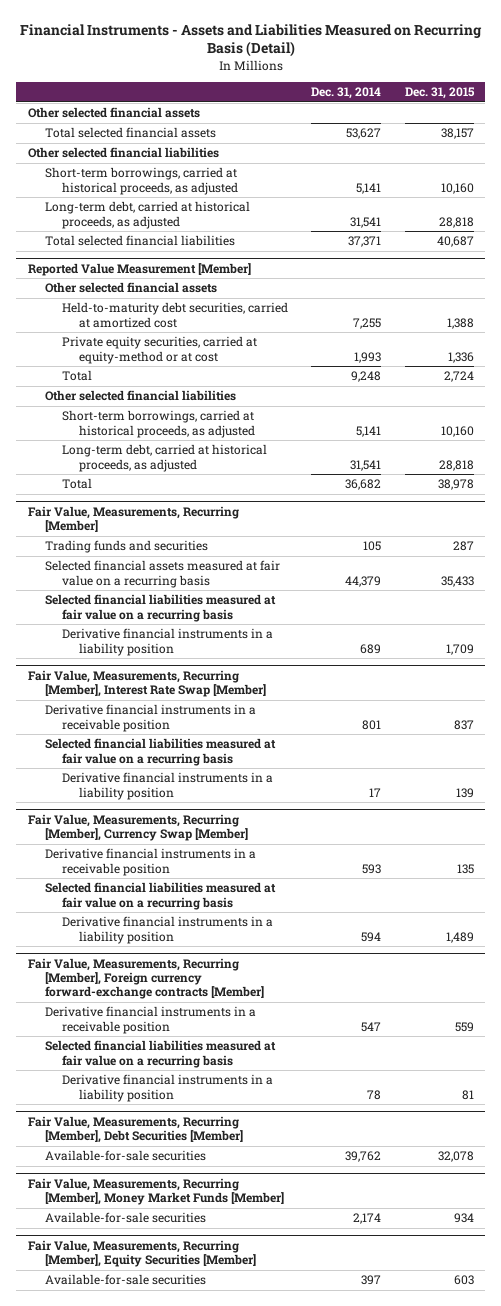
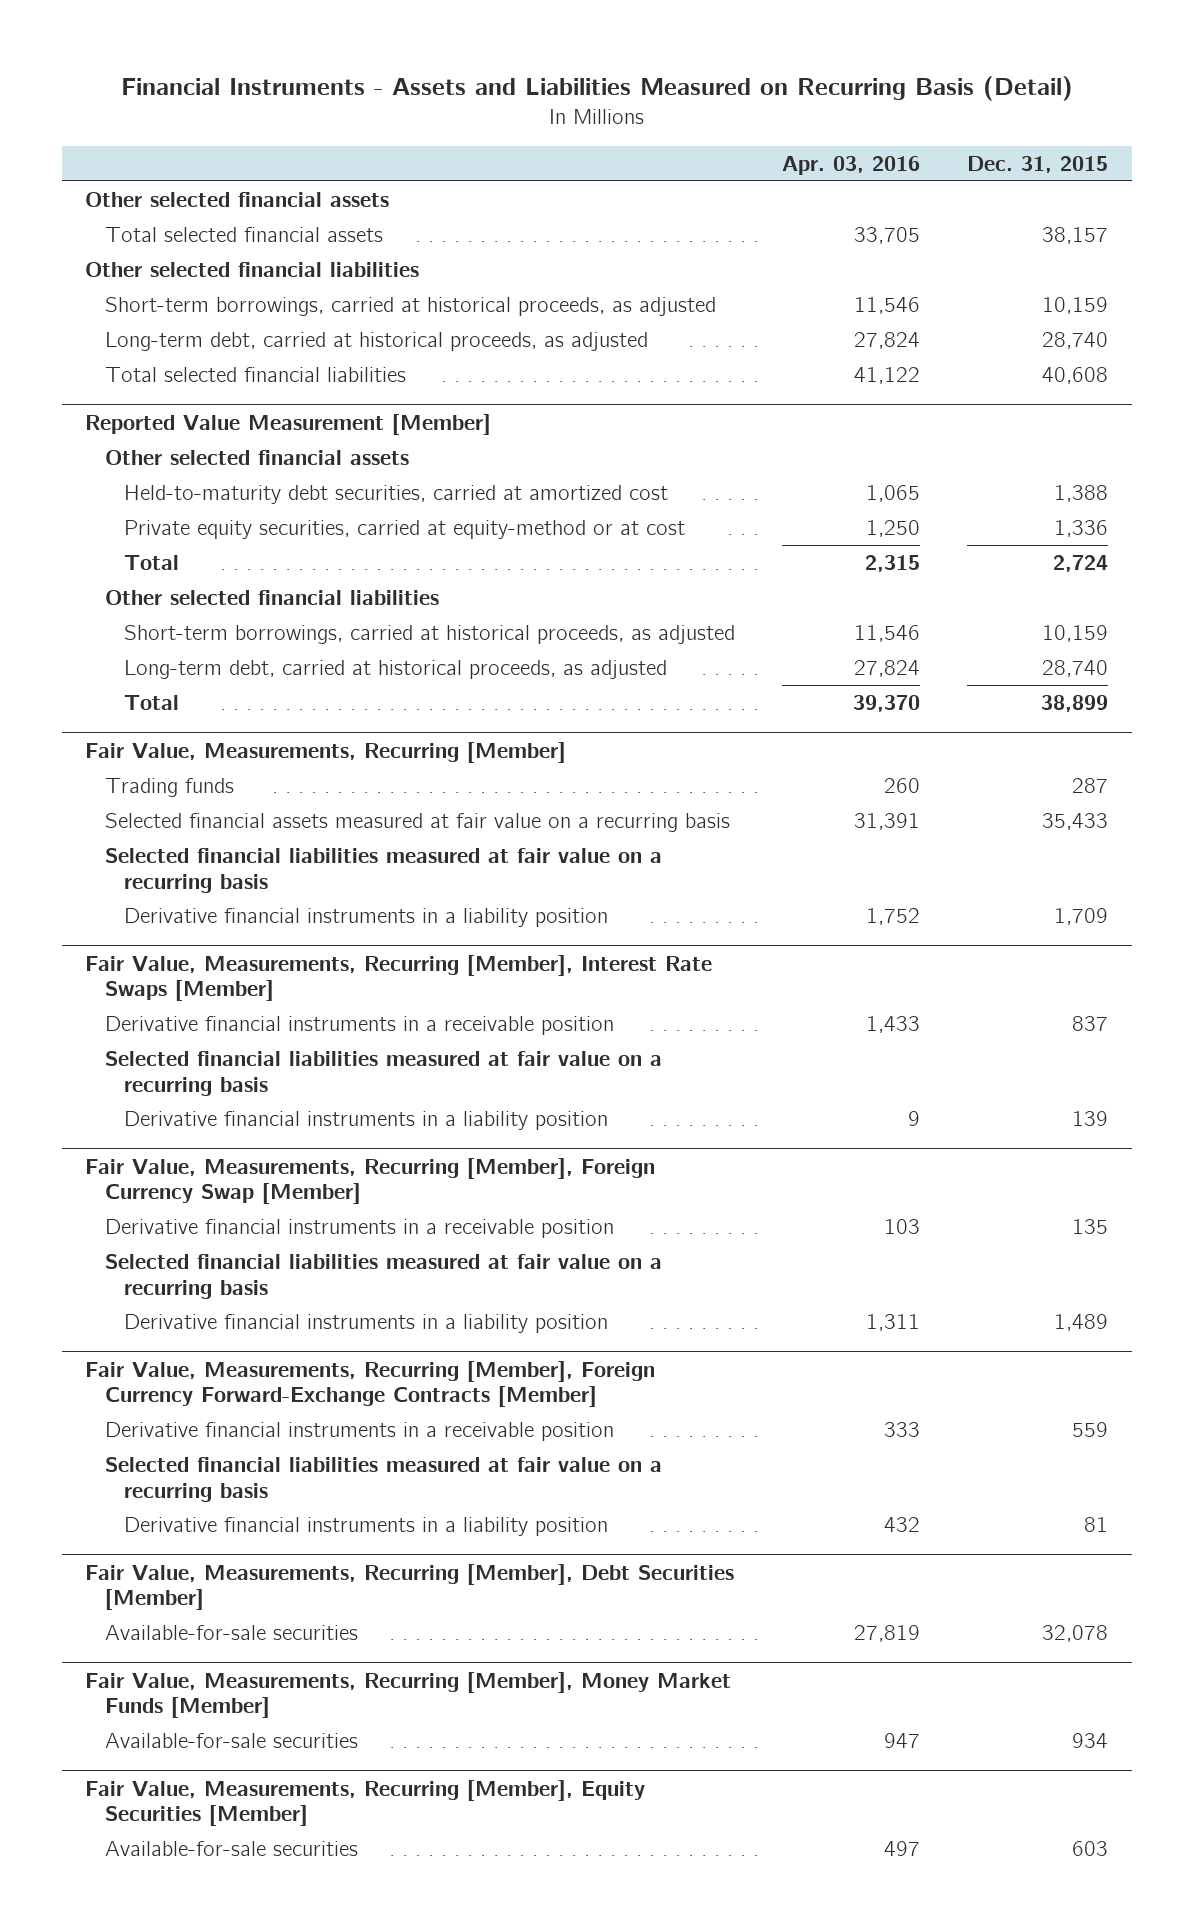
- | Dec. 31, 2014 | Dec. 31, 2015
+ | Apr. 03, 2016 | Dec. 31, 2015
- Short-term borrowings, carried at historical proceeds, as adjusted | 5,141 | 10,160
- Long-term debt, carried at historical proceeds, as adjusted | 31,541 | 28,818
- Total selected financial liabilities | 37,371 | 40,687
+ Short-term borrowings, carried at historical proceeds, as adjusted | 11,546 | 10,159
+ Long-term debt, carried at historical proceeds, as adjusted | 27,824 | 28,740
+ Total selected financial liabilities | 41,122 | 40,608
@ Reported Value Measurement [Member]
- Short-term borrowings, carried at historical proceeds, as adjusted | 5,141 | 10,160
- Long-term debt, carried at historical proceeds, as adjusted | 31,541 | 28,818
- Total | 36,682 | 38,978
+ Short-term borrowings, carried at historical proceeds, as adjusted | 11,546 | 10,159
+ Long-term debt, carried at historical proceeds, as adjusted | 27,824 | 28,740
+ Total | 39,370 | 38,899
@ Fair Value, Measurements, Recurring [Member]
- Trading funds and securities | 105 | 287
+ Trading funds | 260 | 287
- Fair Value, Measurements, Recurring [Member], Interest Rate Swap [Member]
+ Fair Value, Measurements, Recurring [Member], Interest Rate Swaps [Member]
- Fair Value, Measurements, Recurring [Member], Currency Swap [Member]
+ Fair Value, Measurements, Recurring [Member], Foreign Currency Swap [Member]
- Fair Value, Measurements, Recurring [Member], Foreign currency forward-exchange contracts [Member]
+ Fair Value, Measurements, Recurring [Member], Foreign Currency Forward-Exchange Contracts [Member]

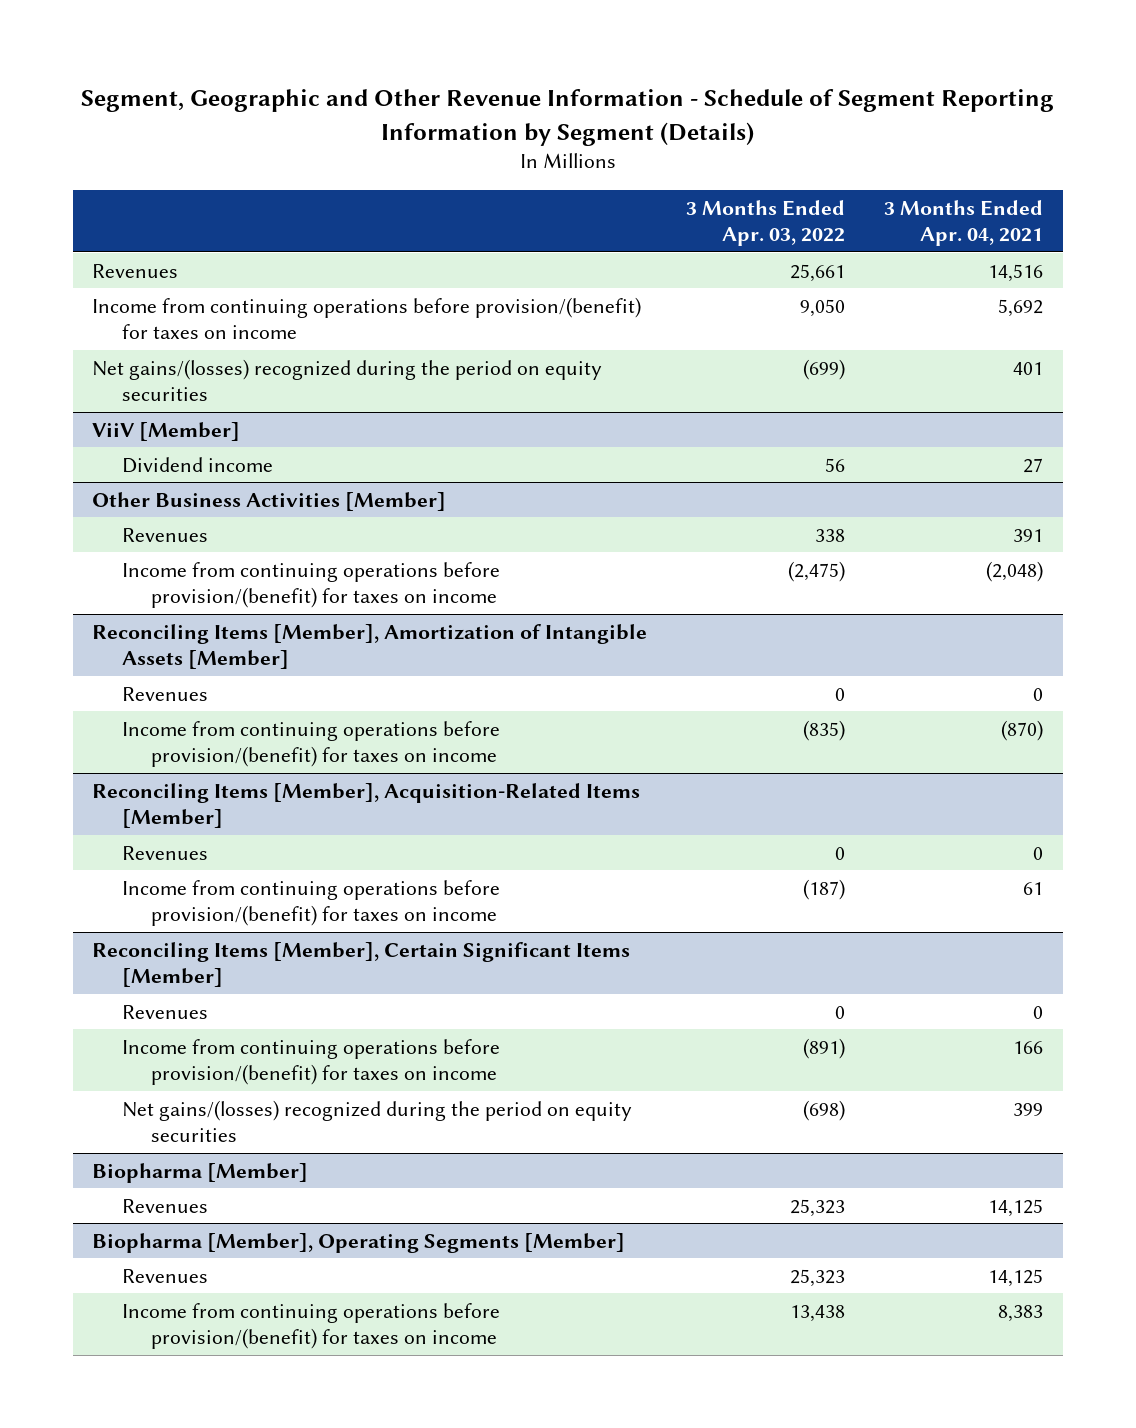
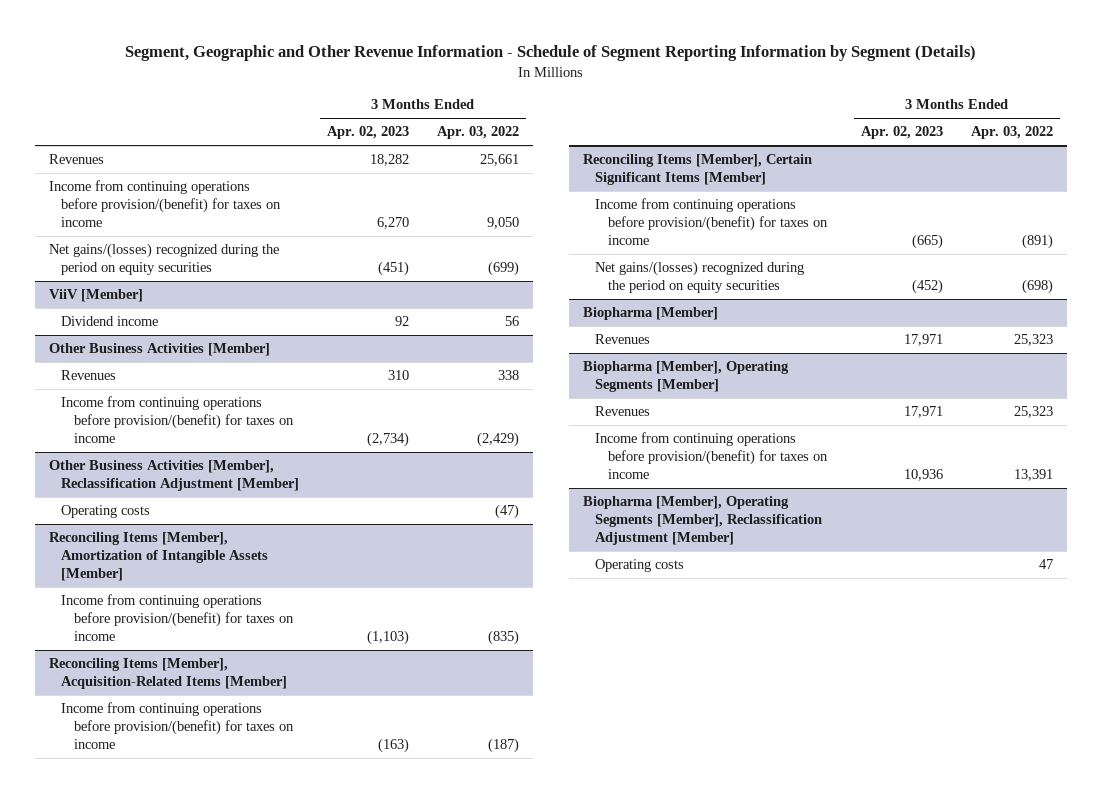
- | 3 Months Ended Apr. 03, 2022 | 3 Months Ended Apr. 04, 2021
+ | 3 Months Ended Apr. 02, 2023 | 3 Months Ended Apr. 03, 2022
@ Other Business Activities [Member]
- Income from continuing operations before provision/(benefit) for taxes on income | (2,475) | (2,048)
+ Income from continuing operations before provision/(benefit) for taxes on income | (2,734) | (2,429)
+ Other Business Activities [Member], Reclassification Adjustment [Member]
+ Operating costs | | (47)
@ Reconciling Items [Member], Amortization of Intangible Assets [Member]
- Revenues | 0 | 0
@ Reconciling Items [Member], Acquisition-Related Items [Member]
- Revenues | 0 | 0
@ Reconciling Items [Member], Certain Significant Items [Member]
- Revenues | 0 | 0
@ Biopharma [Member], Operating Segments [Member]
- Income from continuing operations before provision/(benefit) for taxes on income | 13,438 | 8,383
+ Income from continuing operations before provision/(benefit) for taxes on income | 10,936 | 13,391
+ Biopharma [Member], Operating Segments [Member], Reclassification Adjustment [Member]
+ Operating costs | | 47

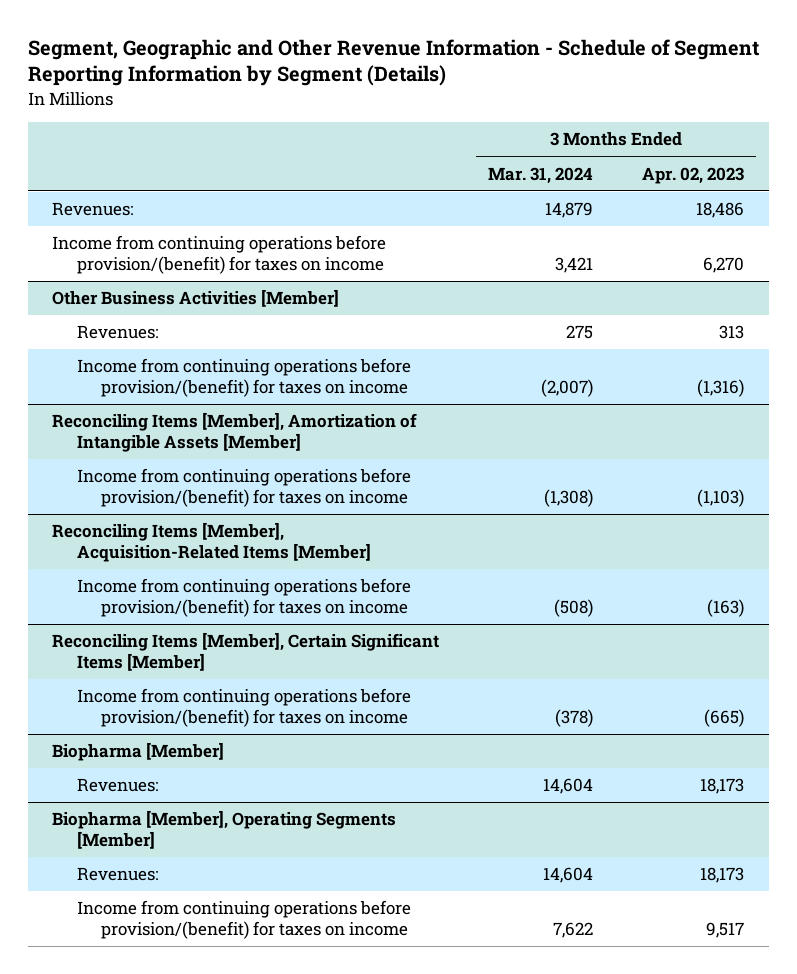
- | 3 Months Ended Apr. 02, 2023 | 3 Months Ended Apr. 03, 2022
+ | 3 Months Ended Mar. 31, 2024 | 3 Months Ended Apr. 02, 2023
- Revenues | 18,282 | 25,661
+ Revenues: | 14,879 | 18,486
- Net gains/(losses) recognized during the period on equity securities | (451) | (699)
- ViiV [Member]
- Dividend income | 92 | 56
@ Other Business Activities [Member]
- Revenues | 310 | 338
- Income from continuing operations before provision/(benefit) for taxes on income | (2,734) | (2,429)
- Other Business Activities [Member], Reclassification Adjustment [Member]
- Operating costs | | (47)
@ Other Business Activities [Member]
+ Revenues: | 275 | 313
+ Income from continuing operations before provision/(benefit) for taxes on income | (2,007) | (1,316)
@ Reconciling Items [Member], Certain Significant Items [Member]
- Net gains/(losses) recognized during the period on equity securities | (452) | (698)
@ Biopharma [Member]
- Revenues | 17,971 | 25,323
+ Revenues: | 14,604 | 18,173
@ Biopharma [Member], Operating Segments [Member]
- Revenues | 17,971 | 25,323
- Income from continuing operations before provision/(benefit) for taxes on income | 10,936 | 13,391
- Biopharma [Member], Operating Segments [Member], Reclassification Adjustment [Member]
- Operating costs | | 47
@ Biopharma [Member], Operating Segments [Member]
+ Revenues: | 14,604 | 18,173
+ Income from continuing operations before provision/(benefit) for taxes on income | 7,622 | 9,517

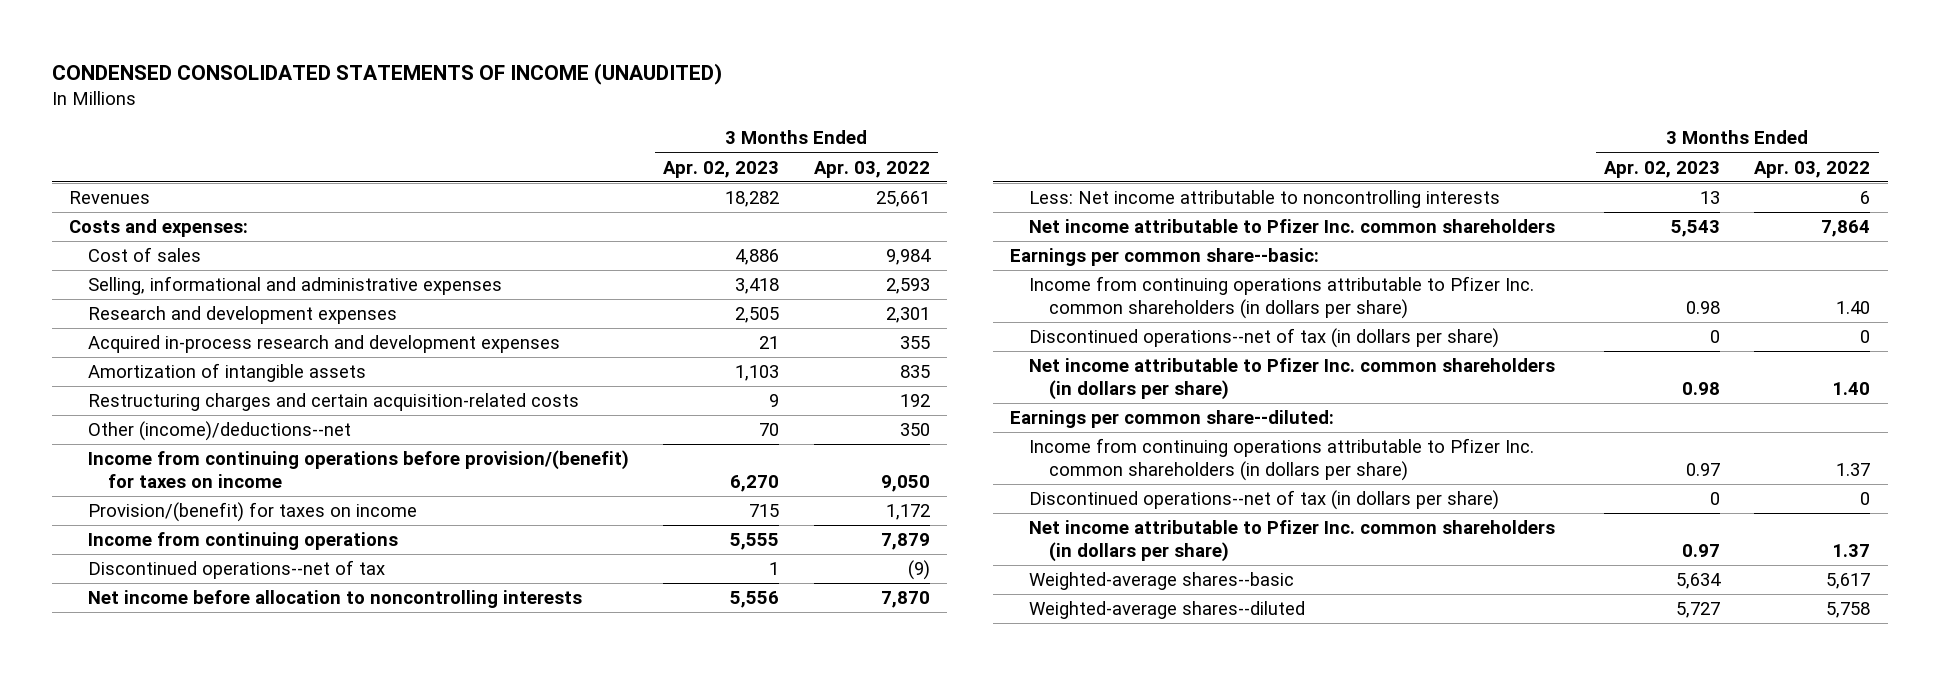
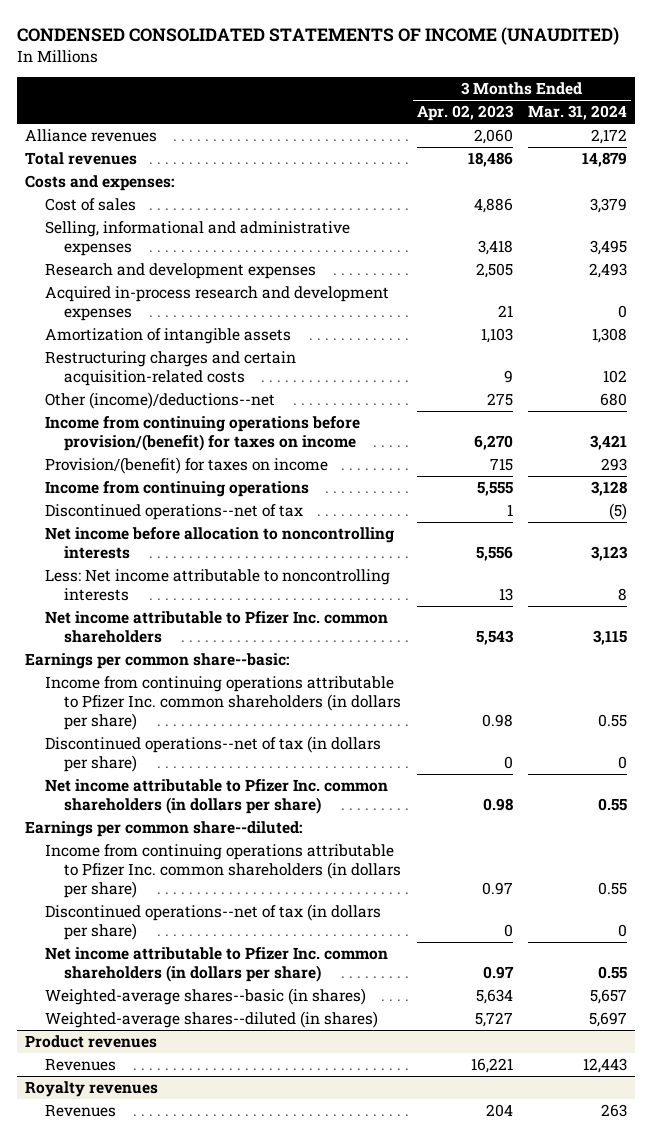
- | 3 Months Ended Apr. 02, 2023 | 3 Months Ended Apr. 03, 2022
+ | 3 Months Ended Apr. 02, 2023 | 3 Months Ended Mar. 31, 2024
- Revenues | 18,282 | 25,661
+ Alliance revenues | 2,060 | 2,172
+ Total revenues | 18,486 | 14,879
- Other (income)/deductions--net | 70 | 350
+ Other (income)/deductions--net | 275 | 680
- Weighted-average shares--basic | 5,634 | 5,617
- Weighted-average shares--diluted | 5,727 | 5,758
+ Weighted-average shares--basic (in shares) | 5,634 | 5,657
+ Weighted-average shares--diluted (in shares) | 5,727 | 5,697
+ Product revenues
+ Revenues | 16,221 | 12,443
+ Royalty revenues
+ Revenues | 204 | 263

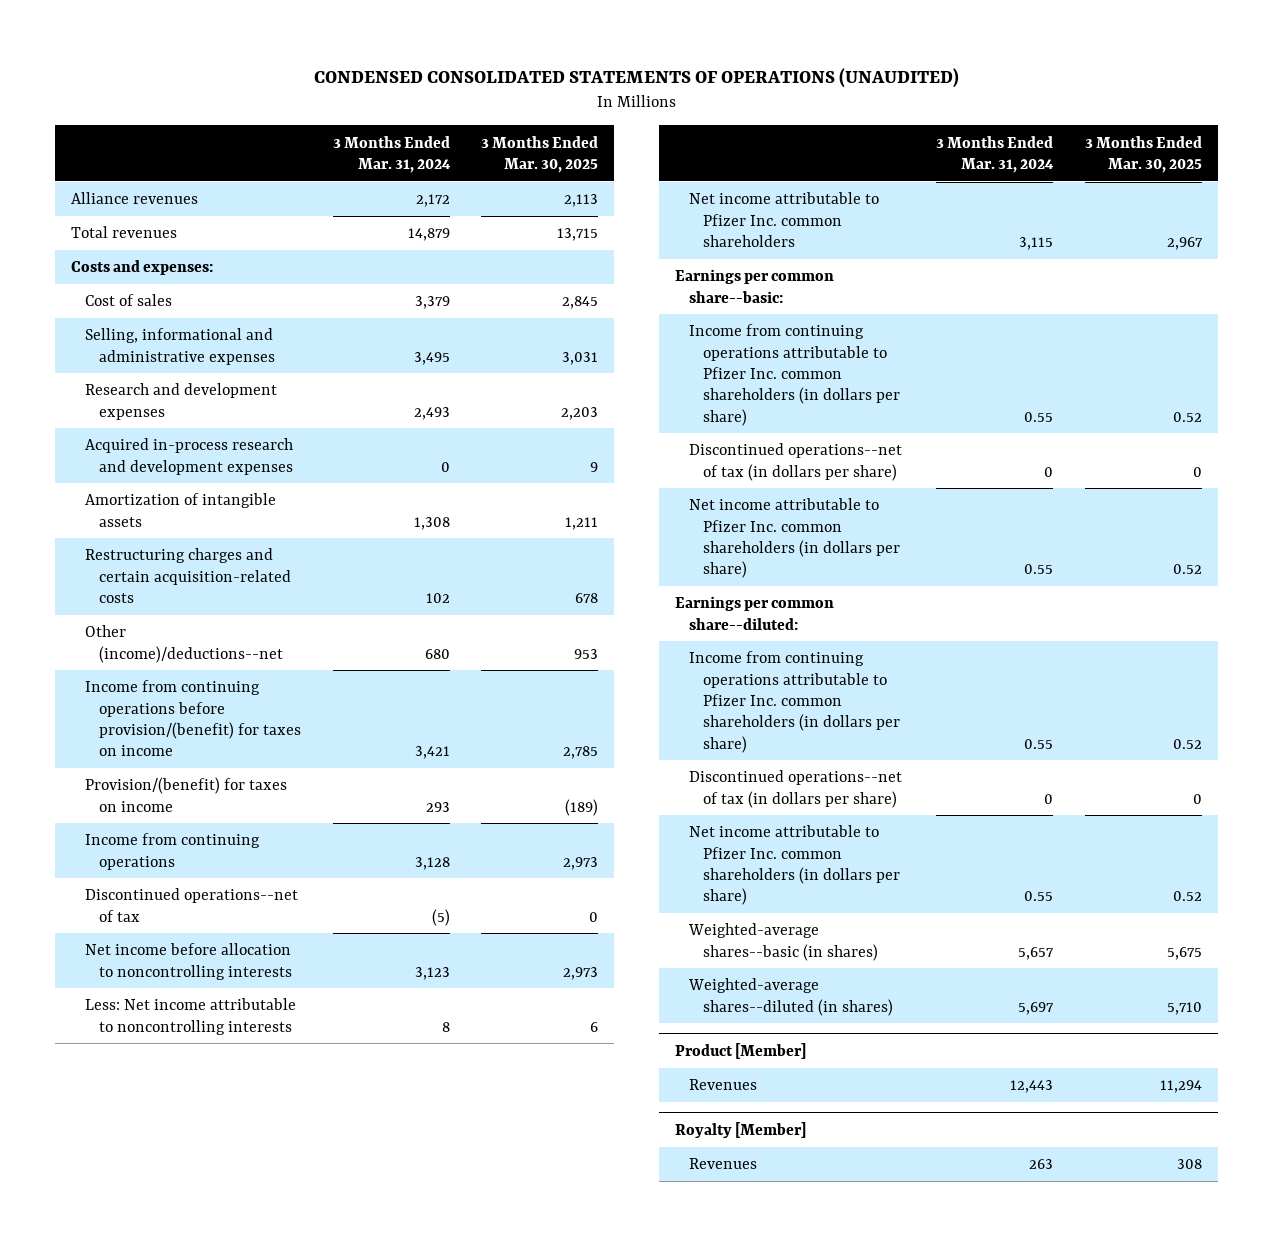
- CONDENSED CONSOLIDATED STATEMENTS OF INCOME (UNAUDITED)
+ CONDENSED CONSOLIDATED STATEMENTS OF OPERATIONS (UNAUDITED)
- | 3 Months Ended Apr. 02, 2023 | 3 Months Ended Mar. 31, 2024
+ | 3 Months Ended Mar. 31, 2024 | 3 Months Ended Mar. 30, 2025
- Product revenues
+ Product [Member]
- Royalty revenues
+ Royalty [Member]

